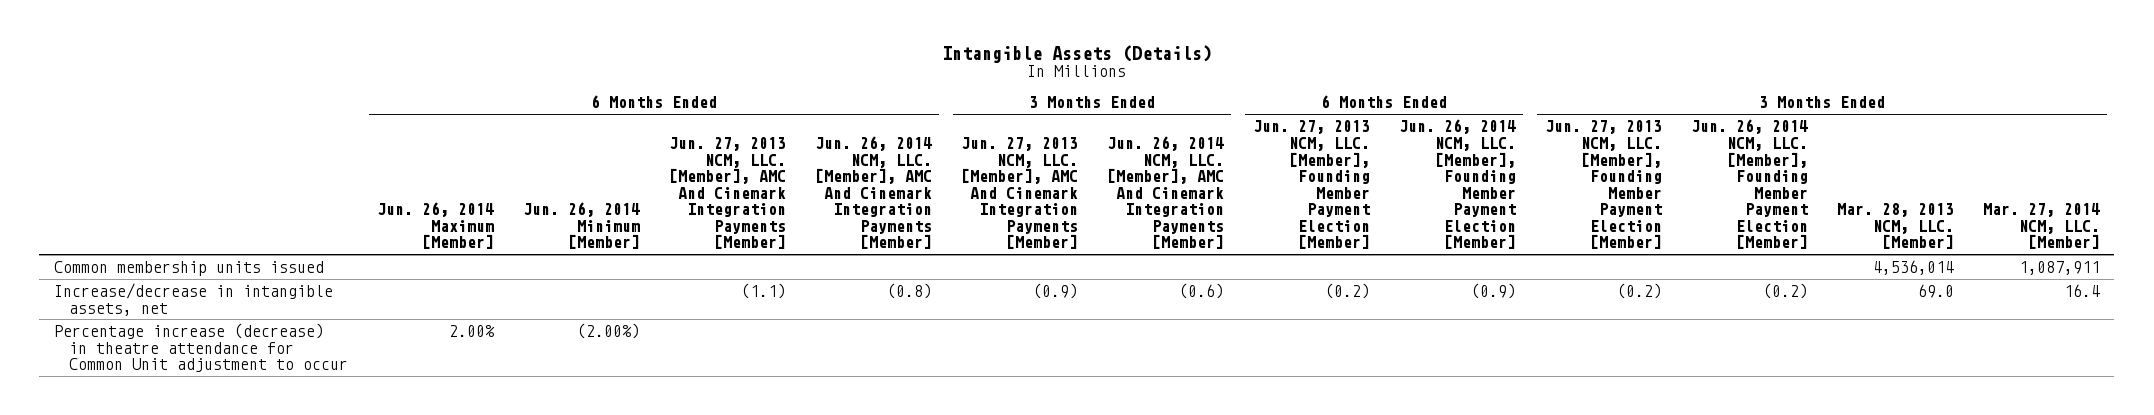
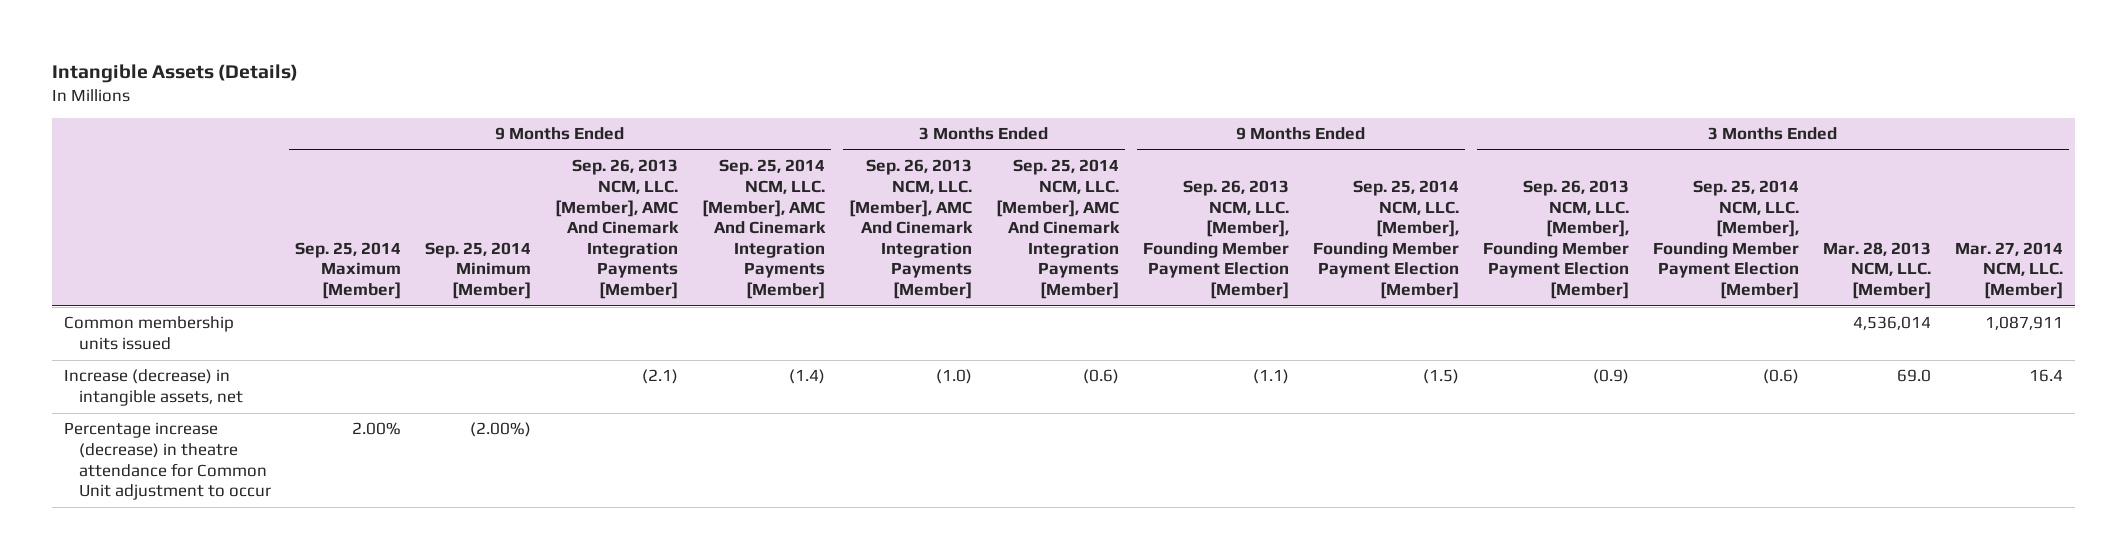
- | 6 Months Ended Jun. 26, 2014 Maximum [Member] | 6 Months Ended Jun. 26, 2014 Minimum [Member] | 6 Months Ended Jun. 27, 2013 NCM, LLC. [Member], AMC And Cinemark Integration Payments [Member] | 6 Months Ended Jun. 26, 2014 NCM, LLC. [Member], AMC And Cinemark Integration Payments [Member] | 3 Months Ended Jun. 27, 2013 NCM, LLC. [Member], AMC And Cinemark Integration Payments [Member] | 3 Months Ended Jun. 26, 2014 NCM, LLC. [Member], AMC And Cinemark Integration Payments [Member] | 6 Months Ended Jun. 27, 2013 NCM, LLC. [Member], Founding Member Payment Election [Member] | 6 Months Ended Jun. 26, 2014 NCM, LLC. [Member], Founding Member Payment Election [Member] | 3 Months Ended Jun. 27, 2013 NCM, LLC. [Member], Founding Member Payment Election [Member] | 3 Months Ended Jun. 26, 2014 NCM, LLC. [Member], Founding Member Payment Election [Member] | 3 Months Ended Mar. 28, 2013 NCM, LLC. [Member] | 3 Months Ended Mar. 27, 2014 NCM, LLC. [Member]
+ | 9 Months Ended Sep. 25, 2014 Maximum [Member] | 9 Months Ended Sep. 25, 2014 Minimum [Member] | 9 Months Ended Sep. 26, 2013 NCM, LLC. [Member], AMC And Cinemark Integration Payments [Member] | 9 Months Ended Sep. 25, 2014 NCM, LLC. [Member], AMC And Cinemark Integration Payments [Member] | 3 Months Ended Sep. 26, 2013 NCM, LLC. [Member], AMC And Cinemark Integration Payments [Member] | 3 Months Ended Sep. 25, 2014 NCM, LLC. [Member], AMC And Cinemark Integration Payments [Member] | 9 Months Ended Sep. 26, 2013 NCM, LLC. [Member], Founding Member Payment Election [Member] | 9 Months Ended Sep. 25, 2014 NCM, LLC. [Member], Founding Member Payment Election [Member] | 3 Months Ended Sep. 26, 2013 NCM, LLC. [Member], Founding Member Payment Election [Member] | 3 Months Ended Sep. 25, 2014 NCM, LLC. [Member], Founding Member Payment Election [Member] | 3 Months Ended Mar. 28, 2013 NCM, LLC. [Member] | 3 Months Ended Mar. 27, 2014 NCM, LLC. [Member]
- Increase/decrease in intangible assets, net | | | (1.1) | (0.8) | (0.9) | (0.6) | (0.2) | (0.9) | (0.2) | (0.2) | 69.0 | 16.4
+ Increase (decrease) in intangible assets, net | | | (2.1) | (1.4) | (1.0) | (0.6) | (1.1) | (1.5) | (0.9) | (0.6) | 69.0 | 16.4

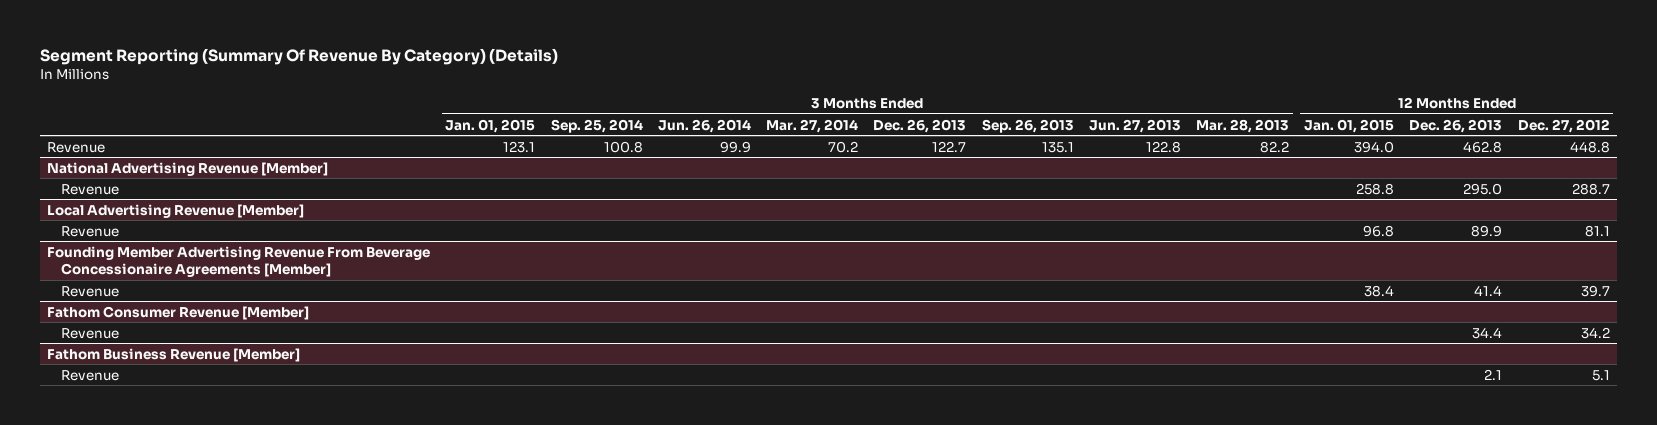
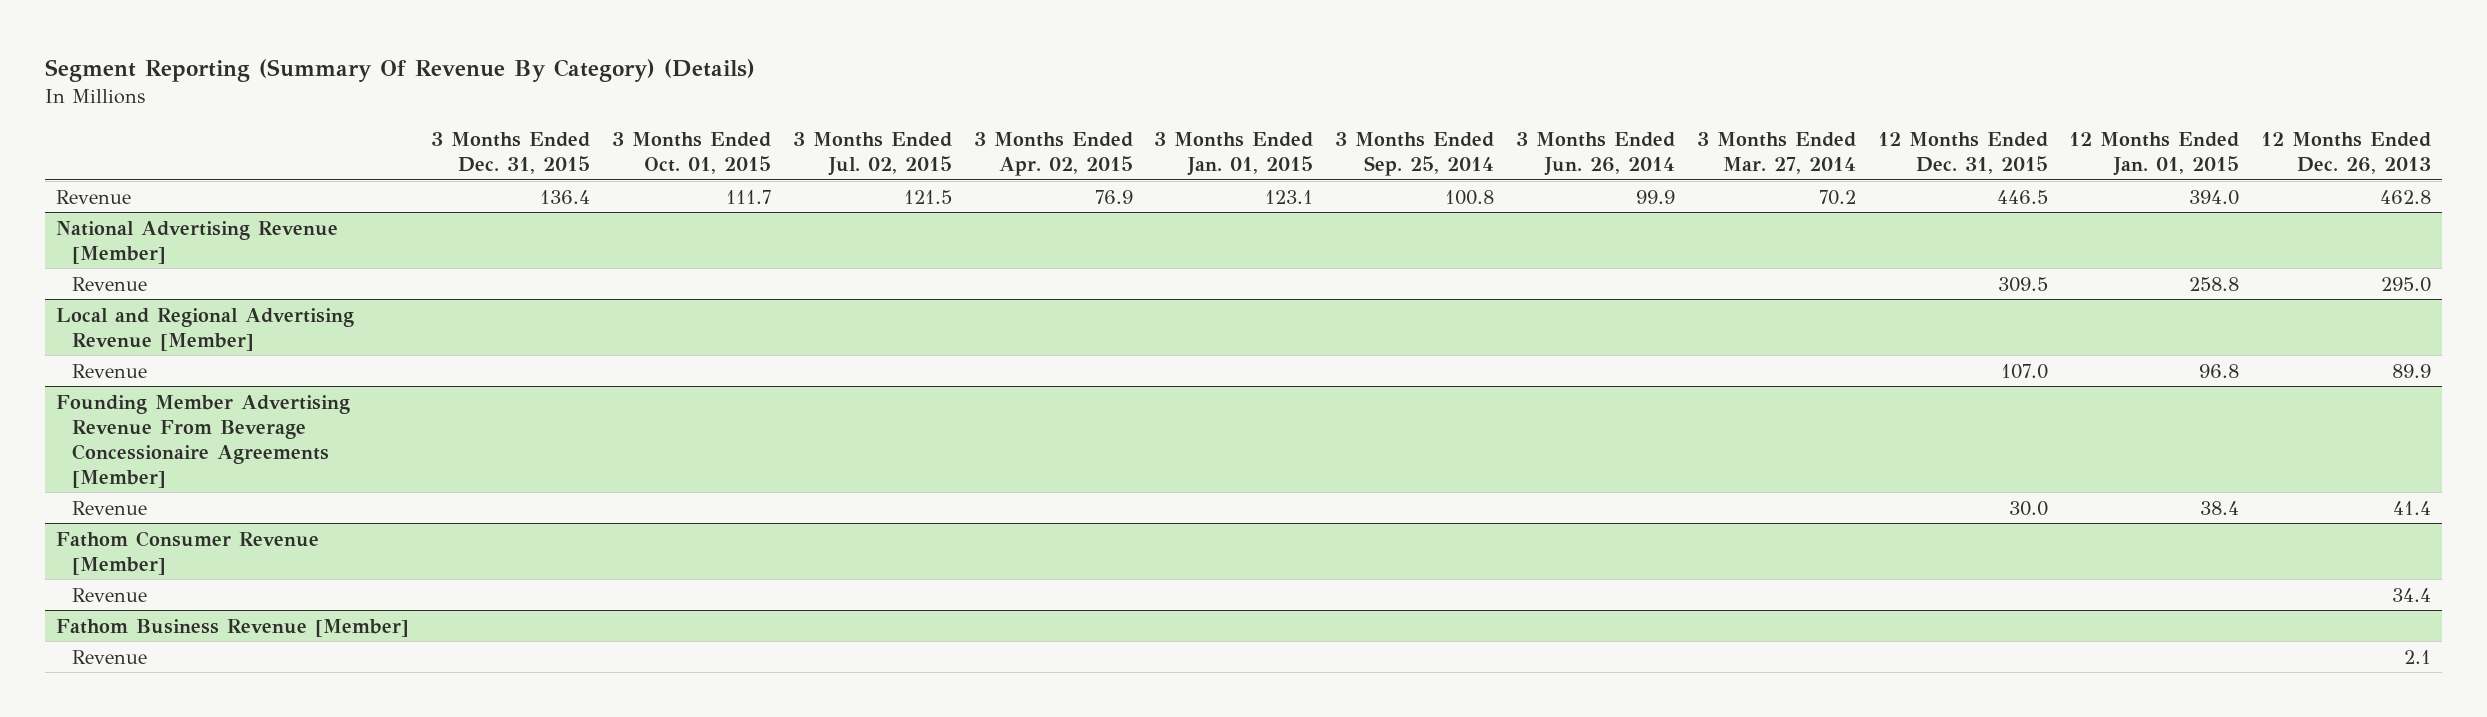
- | 3 Months Ended Jan. 01, 2015 | 3 Months Ended Sep. 25, 2014 | 3 Months Ended Jun. 26, 2014 | 3 Months Ended Mar. 27, 2014 | 3 Months Ended Dec. 26, 2013 | 3 Months Ended Sep. 26, 2013 | 3 Months Ended Jun. 27, 2013 | 3 Months Ended Mar. 28, 2013 | 12 Months Ended Jan. 01, 2015 | 12 Months Ended Dec. 26, 2013 | 12 Months Ended Dec. 27, 2012
+ | 3 Months Ended Dec. 31, 2015 | 3 Months Ended Oct. 01, 2015 | 3 Months Ended Jul. 02, 2015 | 3 Months Ended Apr. 02, 2015 | 3 Months Ended Jan. 01, 2015 | 3 Months Ended Sep. 25, 2014 | 3 Months Ended Jun. 26, 2014 | 3 Months Ended Mar. 27, 2014 | 12 Months Ended Dec. 31, 2015 | 12 Months Ended Jan. 01, 2015 | 12 Months Ended Dec. 26, 2013
- Local Advertising Revenue [Member]
+ Local and Regional Advertising Revenue [Member]

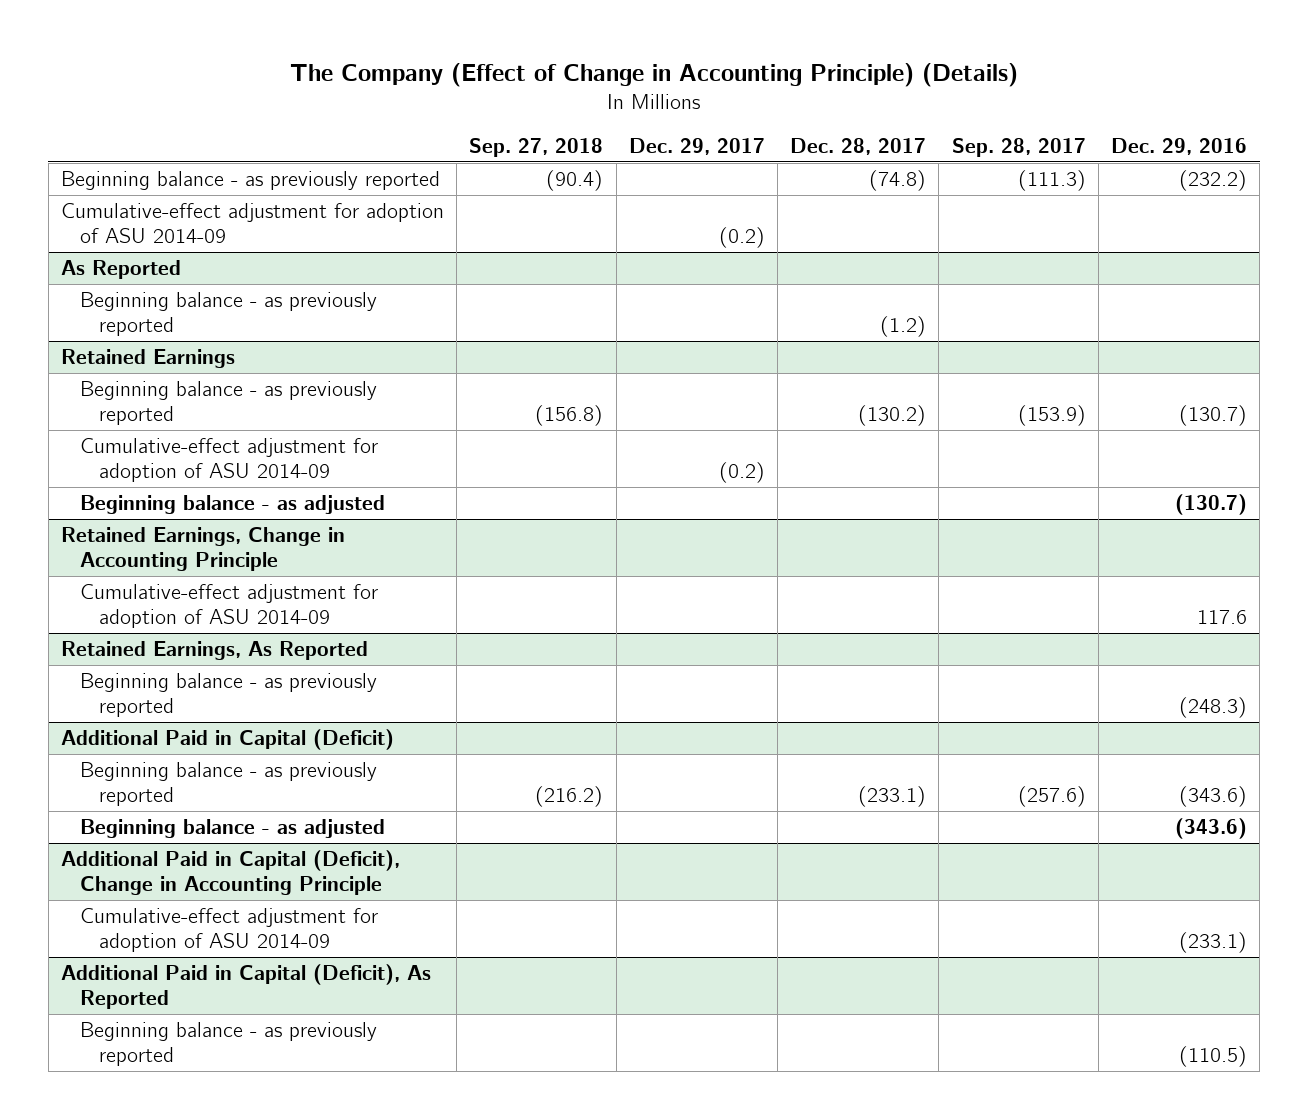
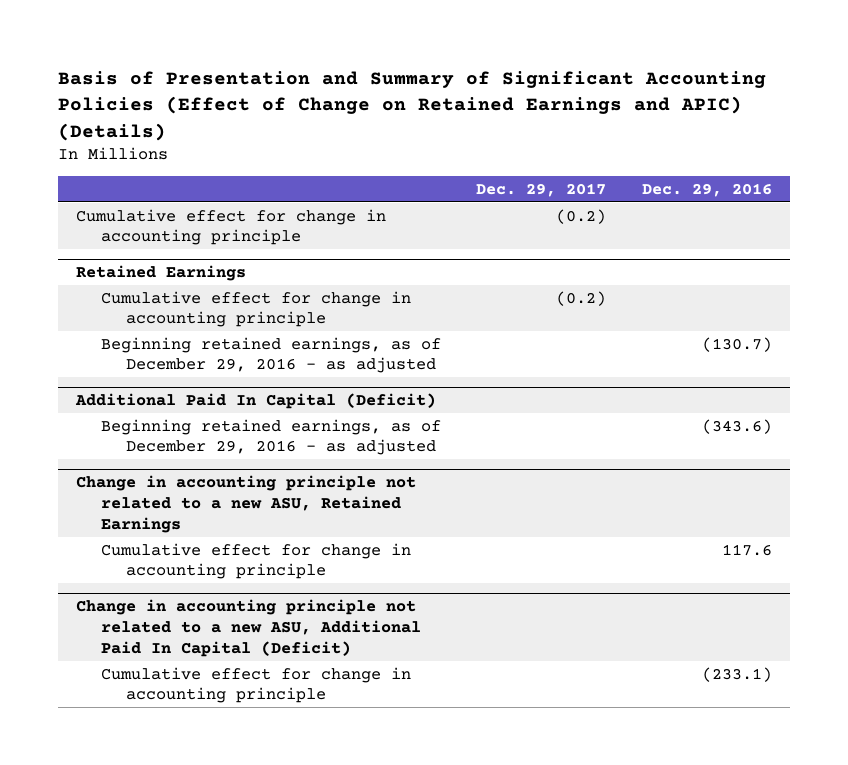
- The Company (Effect of Change in Accounting Principle) (Details)
+ Basis of Presentation and Summary of Significant Accounting Policies (Effect of Change on Retained Earnings and APIC) (Details)
- | Sep. 27, 2018 | Dec. 29, 2017 | Dec. 28, 2017 | Sep. 28, 2017 | Dec. 29, 2016
+ | Dec. 29, 2017 | Dec. 29, 2016
- Beginning balance - as previously reported | (90.4) | | (74.8) | (111.3) | (232.2)
- Cumulative-effect adjustment for adoption of ASU 2014-09 | | (0.2) | | |
- As Reported
- Beginning balance - as previously reported | | | (1.2) | |
+ Cumulative effect for change in accounting principle | (0.2) |
@ Retained Earnings
- Beginning balance - as previously reported | (156.8) | | (130.2) | (153.9) | (130.7)
- Cumulative-effect adjustment for adoption of ASU 2014-09 | | (0.2) | | |
- Beginning balance - as adjusted | | | | | (130.7)
- Retained Earnings, Change in Accounting Principle
- Cumulative-effect adjustment for adoption of ASU 2014-09 | | | | | 117.6
- Retained Earnings, As Reported
- Beginning balance - as previously reported | | | | | (248.3)
- Additional Paid in Capital (Deficit)
- Beginning balance - as previously reported | (216.2) | | (233.1) | (257.6) | (343.6)
- Beginning balance - as adjusted | | | | | (343.6)
- Additional Paid in Capital (Deficit), Change in Accounting Principle
- Cumulative-effect adjustment for adoption of ASU 2014-09 | | | | | (233.1)
- Additional Paid in Capital (Deficit), As Reported
- Beginning balance - as previously reported | | | | | (110.5)
@ Retained Earnings
+ Cumulative effect for change in accounting principle | (0.2) |
+ Beginning retained earnings, as of December 29, 2016 - as adjusted | | (130.7)
+ Additional Paid In Capital (Deficit)
+ Beginning retained earnings, as of December 29, 2016 - as adjusted | | (343.6)
+ Change in accounting principle not related to a new ASU, Retained Earnings
+ Cumulative effect for change in accounting principle | | 117.6
+ Change in accounting principle not related to a new ASU, Additional Paid In Capital (Deficit)
+ Cumulative effect for change in accounting principle | | (233.1)

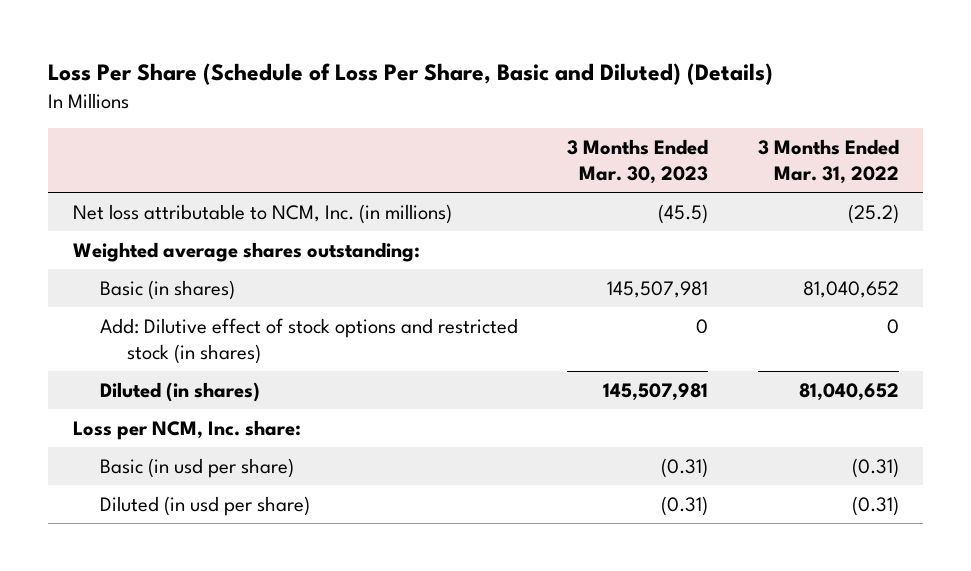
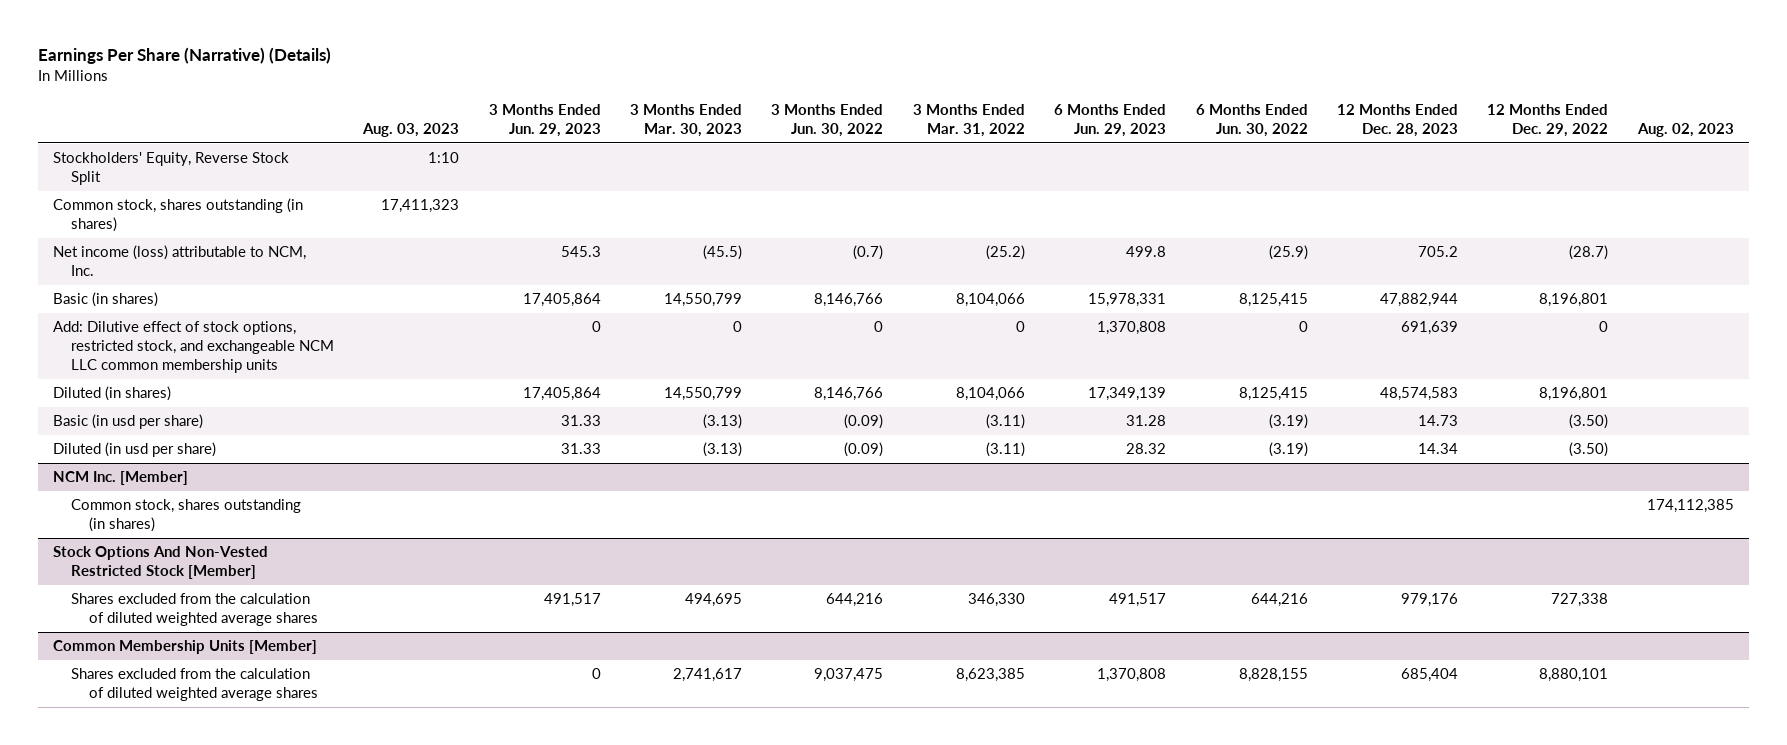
- Loss Per Share (Schedule of Loss Per Share, Basic and Diluted) (Details)
+ Earnings Per Share (Narrative) (Details)
- | 3 Months Ended Mar. 30, 2023 | 3 Months Ended Mar. 31, 2022
+ | Aug. 03, 2023 | 3 Months Ended Jun. 29, 2023 | 3 Months Ended Mar. 30, 2023 | 3 Months Ended Jun. 30, 2022 | 3 Months Ended Mar. 31, 2022 | 6 Months Ended Jun. 29, 2023 | 6 Months Ended Jun. 30, 2022 | 12 Months Ended Dec. 28, 2023 | 12 Months Ended Dec. 29, 2022 | Aug. 02, 2023
- Net loss attributable to NCM, Inc. (in millions) | (45.5) | (25.2)
- Weighted average shares outstanding:
- Basic (in shares) | 145,507,981 | 81,040,652
- Add: Dilutive effect of stock options and restricted stock (in shares) | 0 | 0
- Diluted (in shares) | 145,507,981 | 81,040,652
- Loss per NCM, Inc. share:
- Basic (in usd per share) | (0.31) | (0.31)
- Diluted (in usd per share) | (0.31) | (0.31)
+ Stockholders' Equity, Reverse Stock Split | 1:10 | | | | | | | | |
+ Common stock, shares outstanding (in shares) | 17,411,323 | | | | | | | | |
+ Net income (loss) attributable to NCM, Inc. | | 545.3 | (45.5) | (0.7) | (25.2) | 499.8 | (25.9) | 705.2 | (28.7) |
+ Basic (in shares) | | 17,405,864 | 14,550,799 | 8,146,766 | 8,104,066 | 15,978,331 | 8,125,415 | 47,882,944 | 8,196,801 |
+ Add: Dilutive effect of stock options, restricted stock, and exchangeable NCM LLC common membership units | | 0 | 0 | 0 | 0 | 1,370,808 | 0 | 691,639 | 0 |
+ Diluted (in shares) | | 17,405,864 | 14,550,799 | 8,146,766 | 8,104,066 | 17,349,139 | 8,125,415 | 48,574,583 | 8,196,801 |
+ Basic (in usd per share) | | 31.33 | (3.13) | (0.09) | (3.11) | 31.28 | (3.19) | 14.73 | (3.50) |
+ Diluted (in usd per share) | | 31.33 | (3.13) | (0.09) | (3.11) | 28.32 | (3.19) | 14.34 | (3.50) |
+ NCM Inc. [Member]
+ Common stock, shares outstanding (in shares) | | | | | | | | | | 174,112,385
+ Stock Options And Non-Vested Restricted Stock [Member]
+ Shares excluded from the calculation of diluted weighted average shares | | 491,517 | 494,695 | 644,216 | 346,330 | 491,517 | 644,216 | 979,176 | 727,338 |
+ Common Membership Units [Member]
+ Shares excluded from the calculation of diluted weighted average shares | | 0 | 2,741,617 | 9,037,475 | 8,623,385 | 1,370,808 | 8,828,155 | 685,404 | 8,880,101 |

